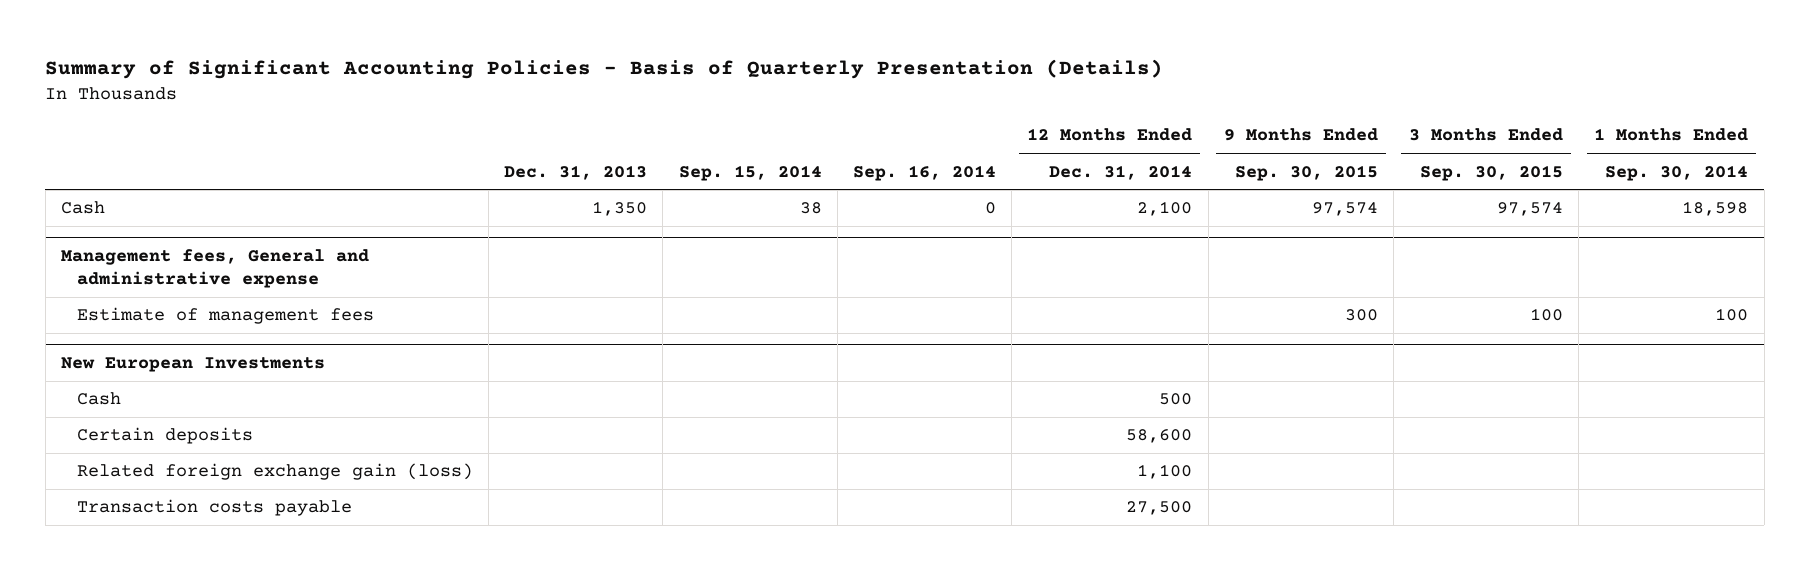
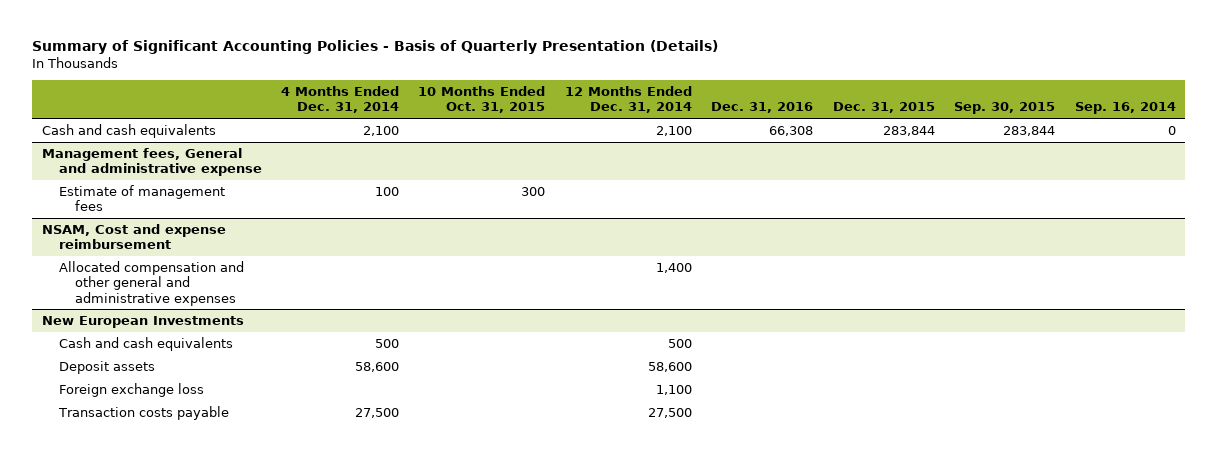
- | Dec. 31, 2013 | Sep. 15, 2014 | Sep. 16, 2014 | 12 Months Ended Dec. 31, 2014 | 9 Months Ended Sep. 30, 2015 | 3 Months Ended Sep. 30, 2015 | 1 Months Ended Sep. 30, 2014
+ | 4 Months Ended Dec. 31, 2014 | 10 Months Ended Oct. 31, 2015 | 12 Months Ended Dec. 31, 2014 | Dec. 31, 2016 | Dec. 31, 2015 | Sep. 30, 2015 | Sep. 16, 2014
- Cash | 1,350 | 38 | 0 | 2,100 | 97,574 | 97,574 | 18,598
+ Cash and cash equivalents | 2,100 | | 2,100 | 66,308 | 283,844 | 283,844 | 0
+ NSAM, Cost and expense reimbursement
+ Allocated compensation and other general and administrative expenses | | | 1,400 | | | |
@ New European Investments
- Cash | | | | 500 | | |
- Certain deposits | | | | 58,600 | | |
- Related foreign exchange gain (loss) | | | | 1,100 | | |
+ Cash and cash equivalents | 500 | | 500 | | | |
+ Deposit assets | 58,600 | | 58,600 | | | |
+ Foreign exchange loss | | | 1,100 | | | |

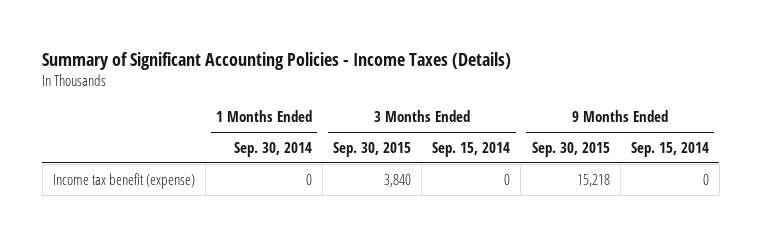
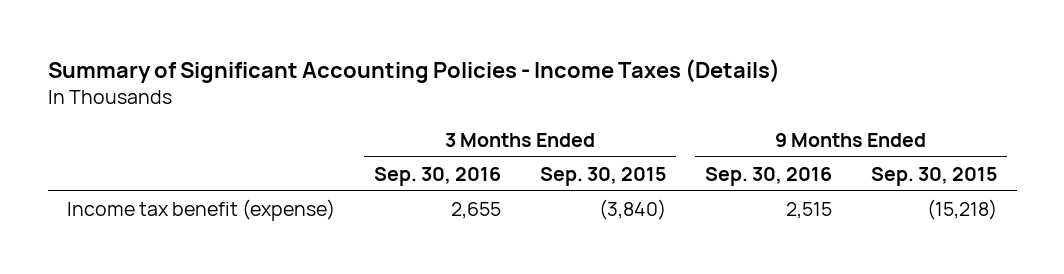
- | 1 Months Ended Sep. 30, 2014 | 3 Months Ended Sep. 30, 2015 | 3 Months Ended Sep. 15, 2014 | 9 Months Ended Sep. 30, 2015 | 9 Months Ended Sep. 15, 2014
+ | 3 Months Ended Sep. 30, 2016 | 3 Months Ended Sep. 30, 2015 | 9 Months Ended Sep. 30, 2016 | 9 Months Ended Sep. 30, 2015
- Income tax benefit (expense) | 0 | 3,840 | 0 | 15,218 | 0
+ Income tax benefit (expense) | 2,655 | (3,840) | 2,515 | (15,218)

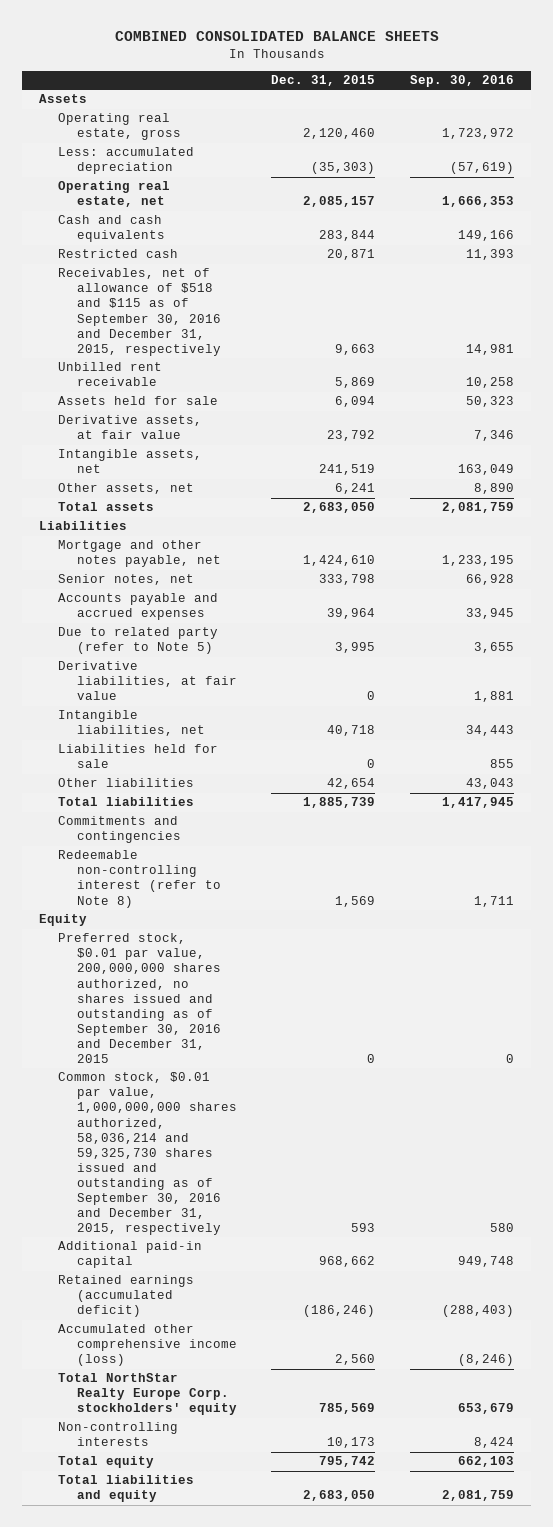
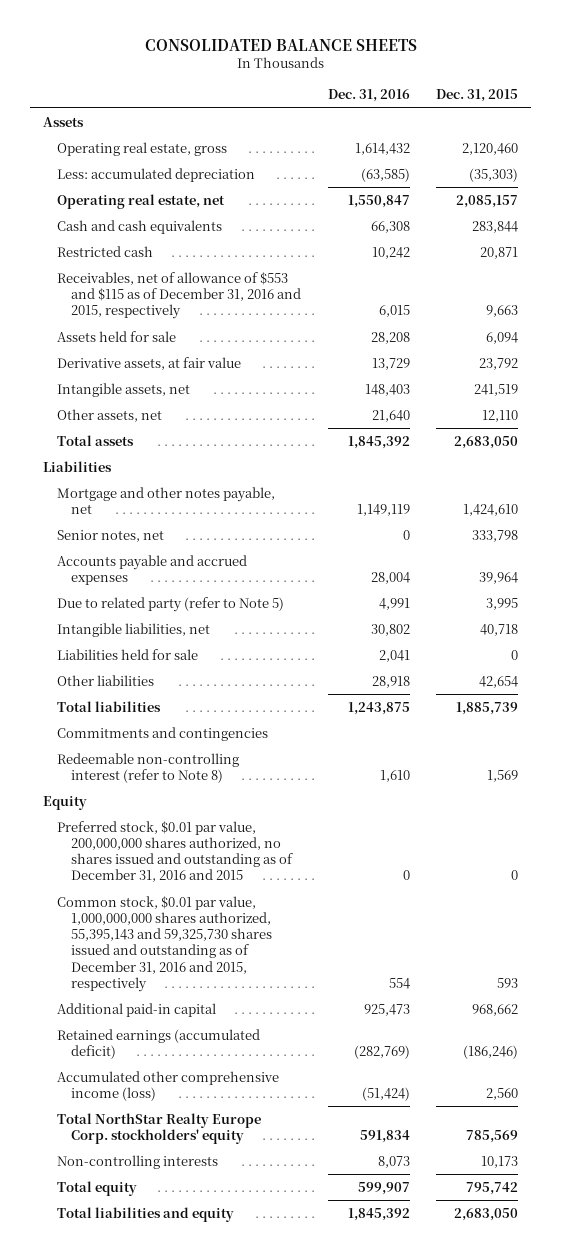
- COMBINED CONSOLIDATED BALANCE SHEETS
+ CONSOLIDATED BALANCE SHEETS
- | Dec. 31, 2015 | Sep. 30, 2016
+ | Dec. 31, 2016 | Dec. 31, 2015
- Receivables, net of allowance of $518 and $115 as of September 30, 2016 and December 31, 2015, respectively | 9,663 | 14,981
- Unbilled rent receivable | 5,869 | 10,258
+ Receivables, net of allowance of $553 and $115 as of December 31, 2016 and 2015, respectively | 6,015 | 9,663
- Other assets, net | 6,241 | 8,890
+ Other assets, net | 21,640 | 12,110
- Derivative liabilities, at fair value | 0 | 1,881
- Preferred stock, $0.01 par value, 200,000,000 shares authorized, no shares issued and outstanding as of September 30, 2016 and December 31, 2015 | 0 | 0
- Common stock, $0.01 par value, 1,000,000,000 shares authorized, 58,036,214 and 59,325,730 shares issued and outstanding as of September 30, 2016 and December 31, 2015, respectively | 593 | 580
+ Preferred stock, $0.01 par value, 200,000,000 shares authorized, no shares issued and outstanding as of December 31, 2016 and 2015 | 0 | 0
+ Common stock, $0.01 par value, 1,000,000,000 shares authorized, 55,395,143 and 59,325,730 shares issued and outstanding as of December 31, 2016 and 2015, respectively | 554 | 593

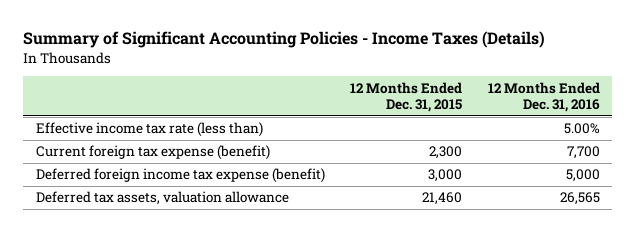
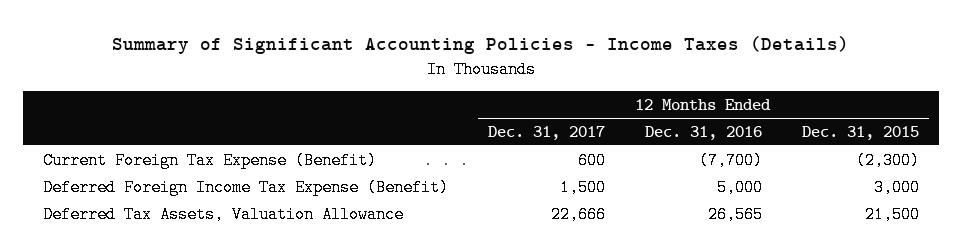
- | 12 Months Ended Dec. 31, 2015 | 12 Months Ended Dec. 31, 2016
+ | 12 Months Ended Dec. 31, 2017 | 12 Months Ended Dec. 31, 2016 | 12 Months Ended Dec. 31, 2015
- Effective income tax rate (less than) | | 5.00%
- Current foreign tax expense (benefit) | 2,300 | 7,700
- Deferred foreign income tax expense (benefit) | 3,000 | 5,000
- Deferred tax assets, valuation allowance | 21,460 | 26,565
+ Current Foreign Tax Expense (Benefit) | 600 | (7,700) | (2,300)
+ Deferred Foreign Income Tax Expense (Benefit) | 1,500 | 5,000 | 3,000
+ Deferred Tax Assets, Valuation Allowance | 22,666 | 26,565 | 21,500

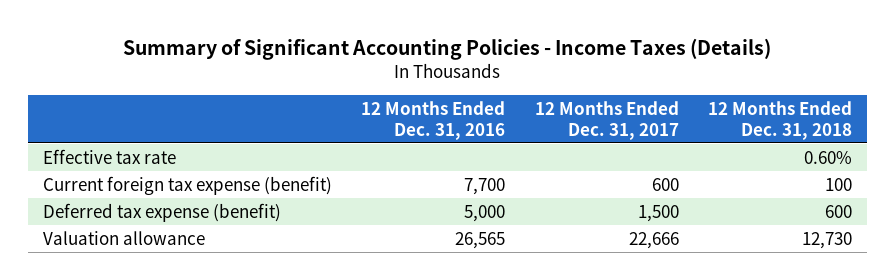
- | 12 Months Ended Dec. 31, 2017 | 12 Months Ended Dec. 31, 2016 | 12 Months Ended Dec. 31, 2015
+ | 12 Months Ended Dec. 31, 2016 | 12 Months Ended Dec. 31, 2017 | 12 Months Ended Dec. 31, 2018
- Current Foreign Tax Expense (Benefit) | 600 | (7,700) | (2,300)
- Deferred Foreign Income Tax Expense (Benefit) | 1,500 | 5,000 | 3,000
- Deferred Tax Assets, Valuation Allowance | 22,666 | 26,565 | 21,500
+ Effective tax rate | | | 0.60%
+ Current foreign tax expense (benefit) | 7,700 | 600 | 100
+ Deferred tax expense (benefit) | 5,000 | 1,500 | 600
+ Valuation allowance | 26,565 | 22,666 | 12,730

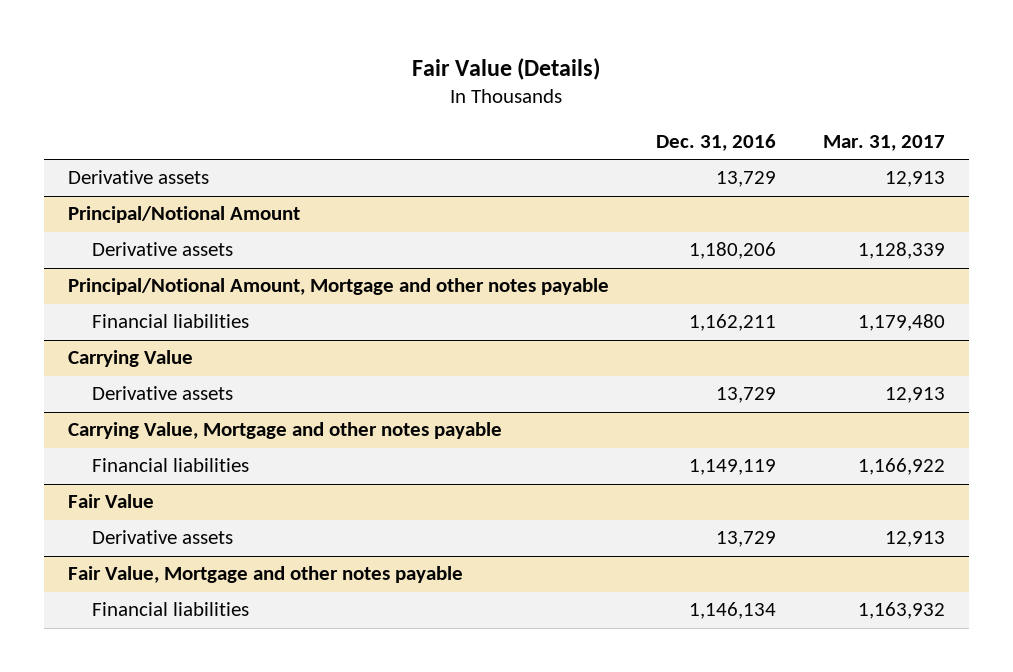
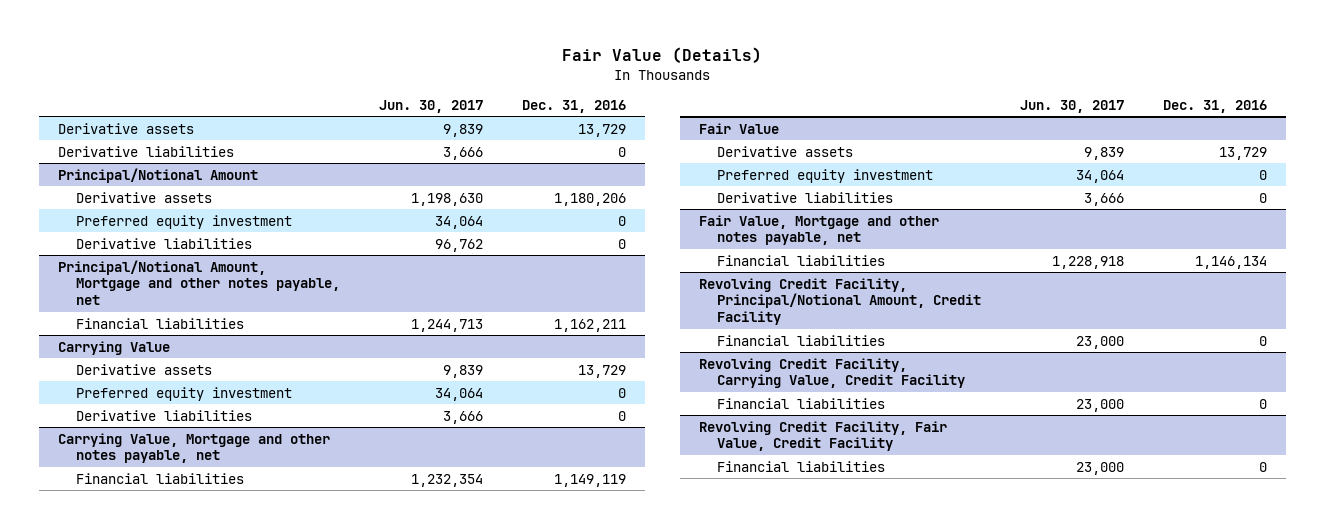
- | Dec. 31, 2016 | Mar. 31, 2017
+ | Jun. 30, 2017 | Dec. 31, 2016
+ Derivative liabilities | 3,666 | 0
- Principal/Notional Amount, Mortgage and other notes payable
@ Principal/Notional Amount
+ Preferred equity investment | 34,064 | 0
+ Derivative liabilities | 96,762 | 0
+ Principal/Notional Amount, Mortgage and other notes payable, net
- Carrying Value, Mortgage and other notes payable
@ Carrying Value
+ Preferred equity investment | 34,064 | 0
+ Derivative liabilities | 3,666 | 0
+ Carrying Value, Mortgage and other notes payable, net
- Fair Value, Mortgage and other notes payable
@ Fair Value
+ Preferred equity investment | 34,064 | 0
+ Derivative liabilities | 3,666 | 0
+ Fair Value, Mortgage and other notes payable, net
+ Revolving Credit Facility, Principal/Notional Amount, Credit Facility
+ Financial liabilities | 23,000 | 0
+ Revolving Credit Facility, Carrying Value, Credit Facility
+ Financial liabilities | 23,000 | 0
+ Revolving Credit Facility, Fair Value, Credit Facility
+ Financial liabilities | 23,000 | 0

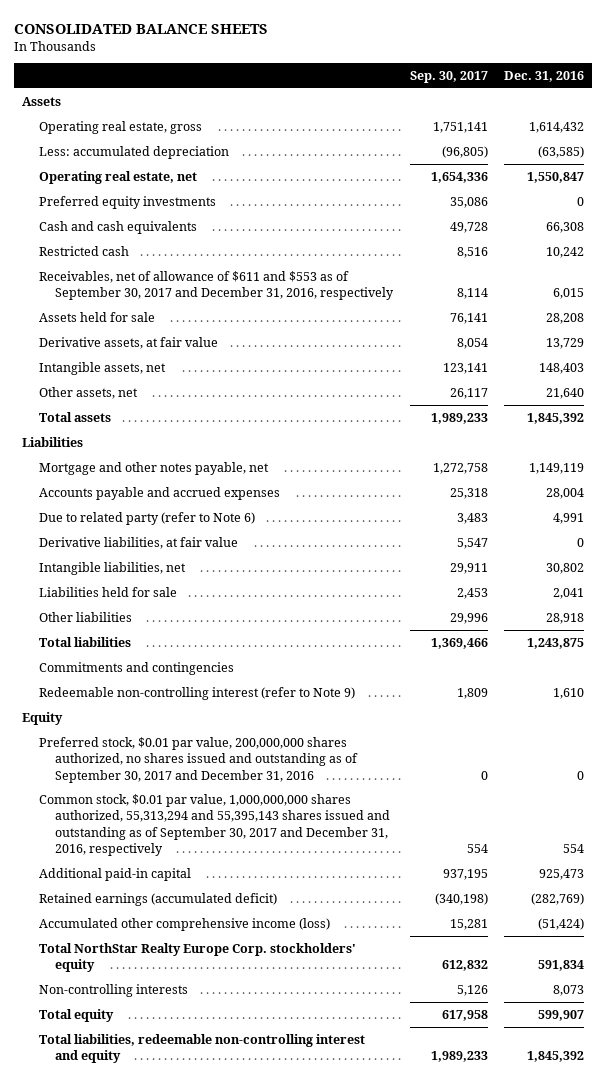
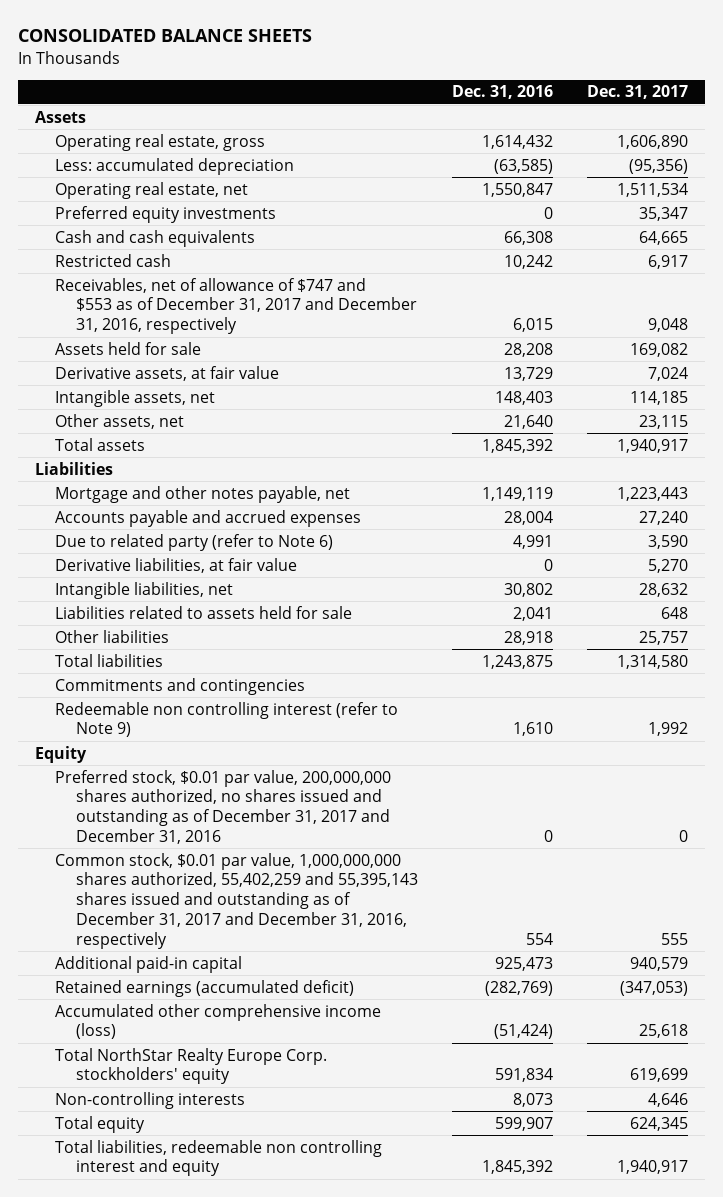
- | Sep. 30, 2017 | Dec. 31, 2016
+ | Dec. 31, 2016 | Dec. 31, 2017
- Receivables, net of allowance of $611 and $553 as of September 30, 2017 and December 31, 2016, respectively | 8,114 | 6,015
+ Receivables, net of allowance of $747 and $553 as of December 31, 2017 and December 31, 2016, respectively | 6,015 | 9,048
- Liabilities held for sale | 2,453 | 2,041
+ Liabilities related to assets held for sale | 2,041 | 648
- Redeemable non-controlling interest (refer to Note 9) | 1,809 | 1,610
+ Redeemable non controlling interest (refer to Note 9) | 1,610 | 1,992
- Preferred stock, $0.01 par value, 200,000,000 shares authorized, no shares issued and outstanding as of September 30, 2017 and December 31, 2016 | 0 | 0
- Common stock, $0.01 par value, 1,000,000,000 shares authorized, 55,313,294 and 55,395,143 shares issued and outstanding as of September 30, 2017 and December 31, 2016, respectively | 554 | 554
+ Preferred stock, $0.01 par value, 200,000,000 shares authorized, no shares issued and outstanding as of December 31, 2017 and December 31, 2016 | 0 | 0
+ Common stock, $0.01 par value, 1,000,000,000 shares authorized, 55,402,259 and 55,395,143 shares issued and outstanding as of December 31, 2017 and December 31, 2016, respectively | 554 | 555
- Total liabilities, redeemable non-controlling interest and equity | 1,989,233 | 1,845,392
+ Total liabilities, redeemable non controlling interest and equity | 1,845,392 | 1,940,917

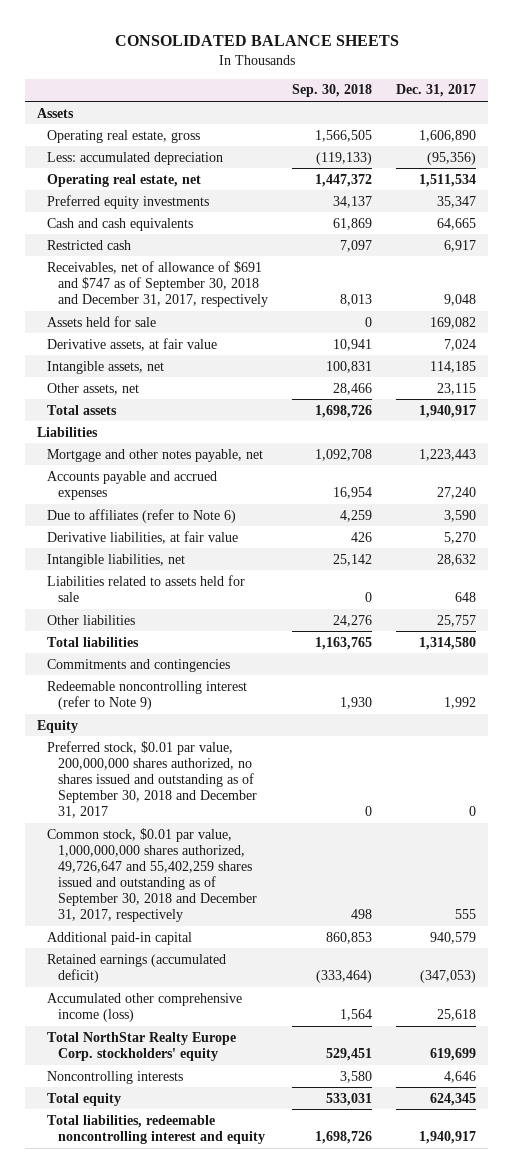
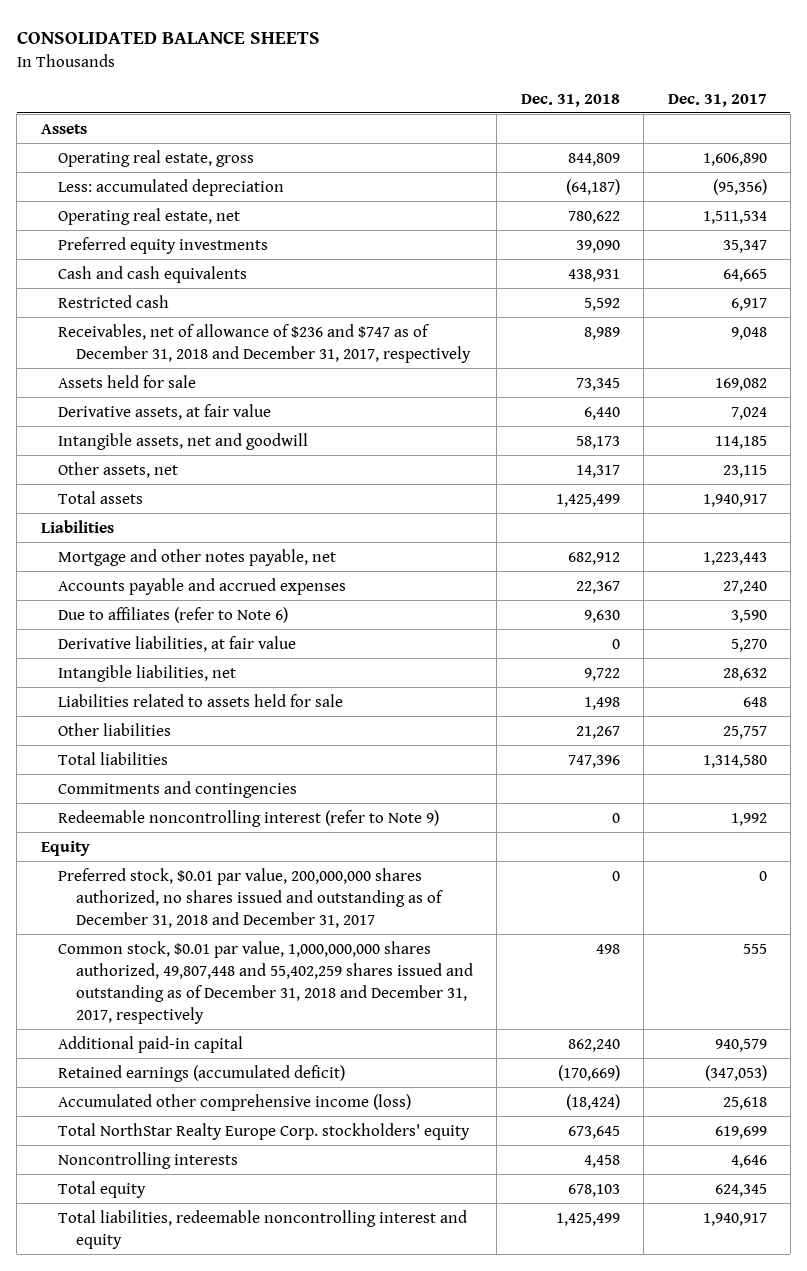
- | Sep. 30, 2018 | Dec. 31, 2017
+ | Dec. 31, 2018 | Dec. 31, 2017
- Receivables, net of allowance of $691 and $747 as of September 30, 2018 and December 31, 2017, respectively | 8,013 | 9,048
+ Receivables, net of allowance of $236 and $747 as of December 31, 2018 and December 31, 2017, respectively | 8,989 | 9,048
- Intangible assets, net | 100,831 | 114,185
+ Intangible assets, net and goodwill | 58,173 | 114,185
- Preferred stock, $0.01 par value, 200,000,000 shares authorized, no shares issued and outstanding as of September 30, 2018 and December 31, 2017 | 0 | 0
- Common stock, $0.01 par value, 1,000,000,000 shares authorized, 49,726,647 and 55,402,259 shares issued and outstanding as of September 30, 2018 and December 31, 2017, respectively | 498 | 555
+ Preferred stock, $0.01 par value, 200,000,000 shares authorized, no shares issued and outstanding as of December 31, 2018 and December 31, 2017 | 0 | 0
+ Common stock, $0.01 par value, 1,000,000,000 shares authorized, 49,807,448 and 55,402,259 shares issued and outstanding as of December 31, 2018 and December 31, 2017, respectively | 498 | 555

